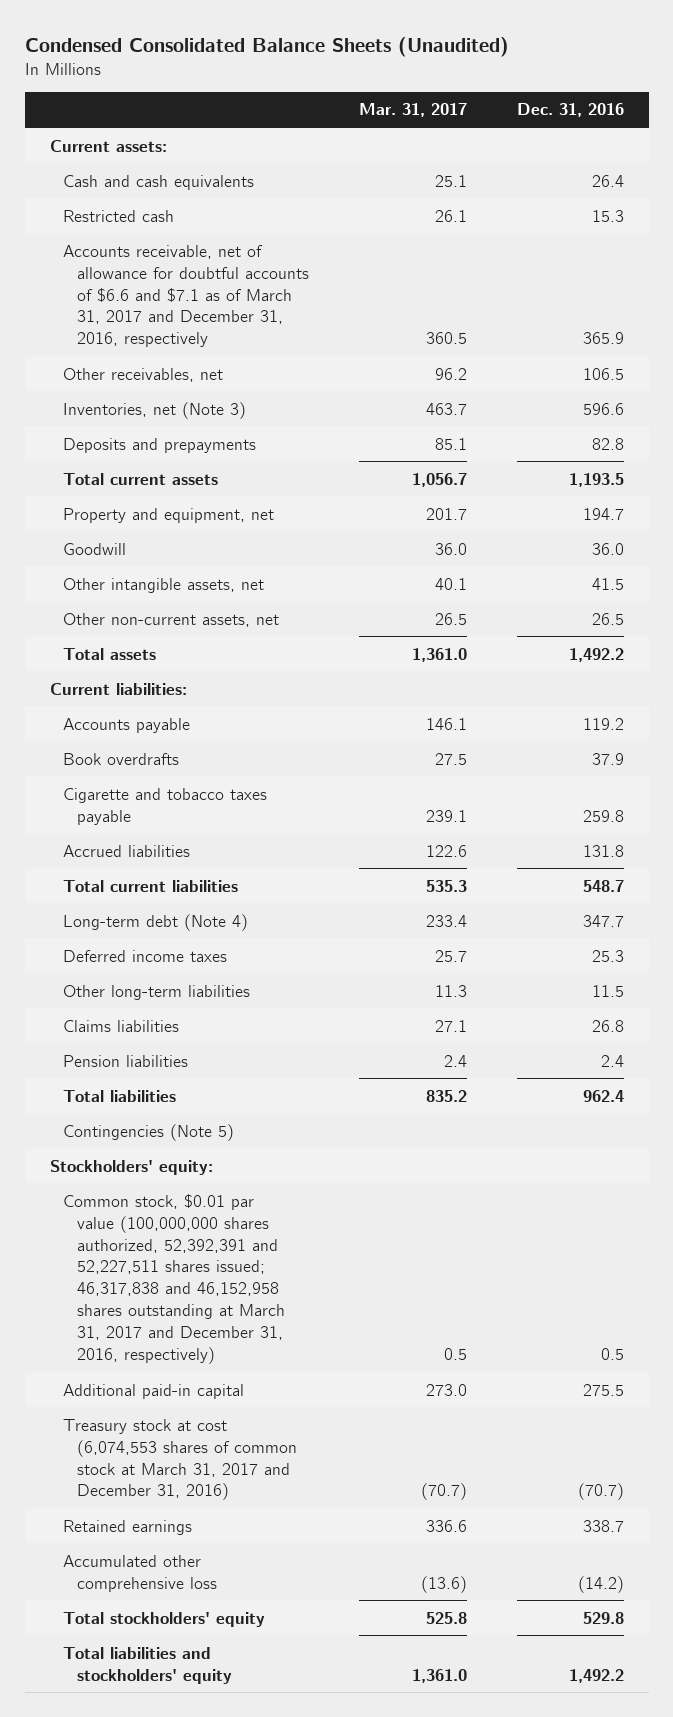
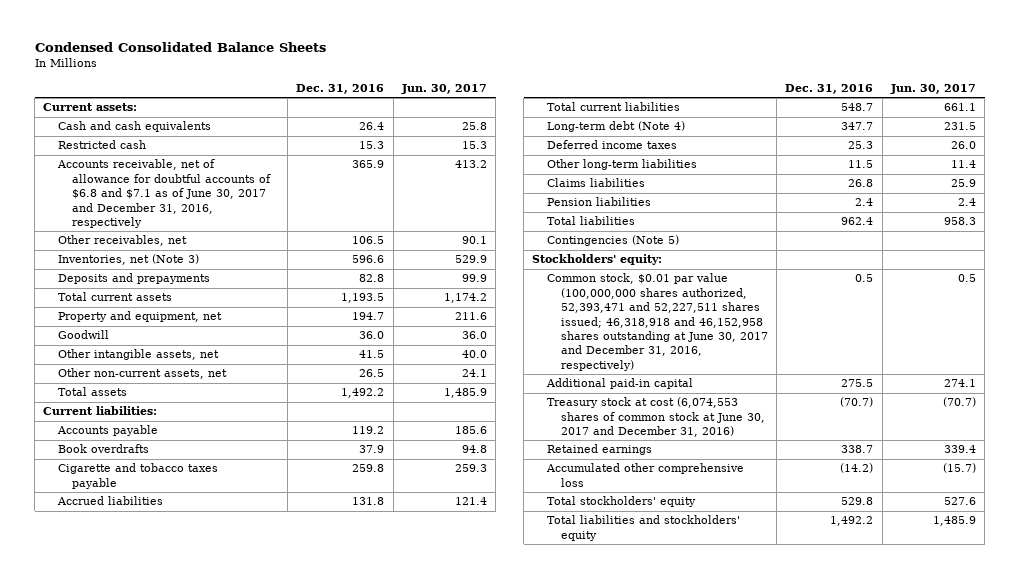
- Condensed Consolidated Balance Sheets (Unaudited)
+ Condensed Consolidated Balance Sheets
- | Mar. 31, 2017 | Dec. 31, 2016
+ | Dec. 31, 2016 | Jun. 30, 2017
- Accounts receivable, net of allowance for doubtful accounts of $6.6 and $7.1 as of March 31, 2017 and December 31, 2016, respectively | 360.5 | 365.9
+ Accounts receivable, net of allowance for doubtful accounts of $6.8 and $7.1 as of June 30, 2017 and December 31, 2016, respectively | 365.9 | 413.2
- Common stock, $0.01 par value (100,000,000 shares authorized, 52,392,391 and 52,227,511 shares issued; 46,317,838 and 46,152,958 shares outstanding at March 31, 2017 and December 31, 2016, respectively) | 0.5 | 0.5
+ Common stock, $0.01 par value (100,000,000 shares authorized, 52,393,471 and 52,227,511 shares issued; 46,318,918 and 46,152,958 shares outstanding at June 30, 2017 and December 31, 2016, respectively) | 0.5 | 0.5
- Treasury stock at cost (6,074,553 shares of common stock at March 31, 2017 and December 31, 2016) | (70.7) | (70.7)
+ Treasury stock at cost (6,074,553 shares of common stock at June 30, 2017 and December 31, 2016) | (70.7) | (70.7)

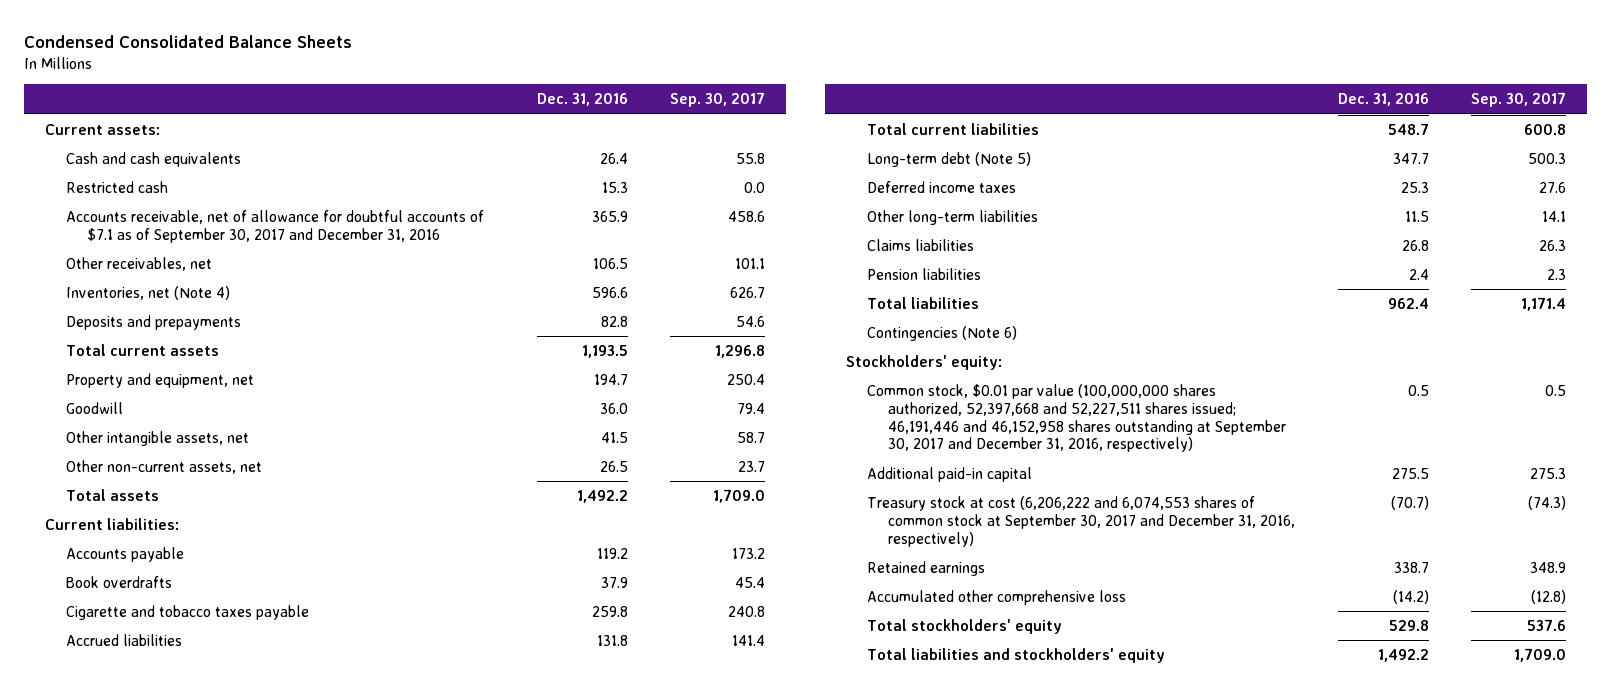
- | Dec. 31, 2016 | Jun. 30, 2017
+ | Dec. 31, 2016 | Sep. 30, 2017
- Accounts receivable, net of allowance for doubtful accounts of $6.8 and $7.1 as of June 30, 2017 and December 31, 2016, respectively | 365.9 | 413.2
+ Accounts receivable, net of allowance for doubtful accounts of $7.1 as of September 30, 2017 and December 31, 2016 | 365.9 | 458.6
- Inventories, net (Note 3) | 596.6 | 529.9
+ Inventories, net (Note 4) | 596.6 | 626.7
- Long-term debt (Note 4) | 347.7 | 231.5
+ Long-term debt (Note 5) | 347.7 | 500.3
- Contingencies (Note 5)
+ Contingencies (Note 6)
- Common stock, $0.01 par value (100,000,000 shares authorized, 52,393,471 and 52,227,511 shares issued; 46,318,918 and 46,152,958 shares outstanding at June 30, 2017 and December 31, 2016, respectively) | 0.5 | 0.5
+ Common stock, $0.01 par value (100,000,000 shares authorized, 52,397,668 and 52,227,511 shares issued; 46,191,446 and 46,152,958 shares outstanding at September 30, 2017 and December 31, 2016, respectively) | 0.5 | 0.5
- Treasury stock at cost (6,074,553 shares of common stock at June 30, 2017 and December 31, 2016) | (70.7) | (70.7)
+ Treasury stock at cost (6,206,222 and 6,074,553 shares of common stock at September 30, 2017 and December 31, 2016, respectively) | (70.7) | (74.3)

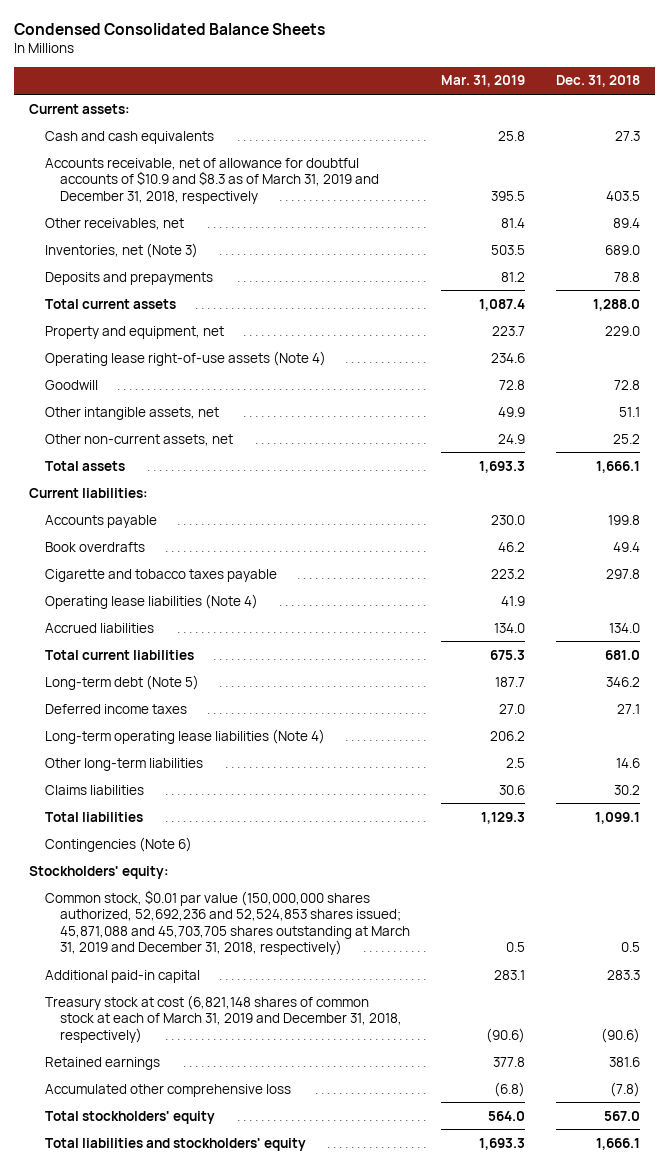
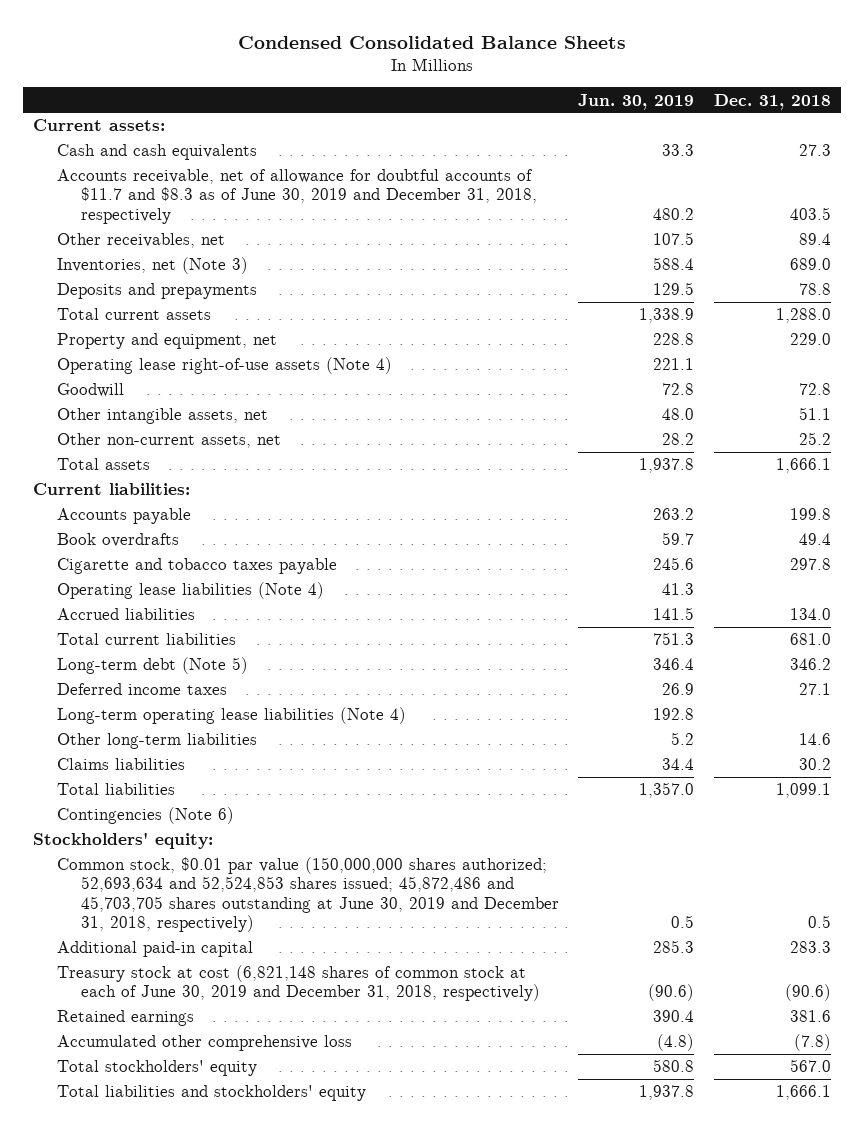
- | Mar. 31, 2019 | Dec. 31, 2018
+ | Jun. 30, 2019 | Dec. 31, 2018
- Accounts receivable, net of allowance for doubtful accounts of $10.9 and $8.3 as of March 31, 2019 and December 31, 2018, respectively | 395.5 | 403.5
+ Accounts receivable, net of allowance for doubtful accounts of $11.7 and $8.3 as of June 30, 2019 and December 31, 2018, respectively | 480.2 | 403.5
- Common stock, $0.01 par value (150,000,000 shares authorized, 52,692,236 and 52,524,853 shares issued; 45,871,088 and 45,703,705 shares outstanding at March 31, 2019 and December 31, 2018, respectively) | 0.5 | 0.5
+ Common stock, $0.01 par value (150,000,000 shares authorized; 52,693,634 and 52,524,853 shares issued; 45,872,486 and 45,703,705 shares outstanding at June 30, 2019 and December 31, 2018, respectively) | 0.5 | 0.5
- Treasury stock at cost (6,821,148 shares of common stock at each of March 31, 2019 and December 31, 2018, respectively) | (90.6) | (90.6)
+ Treasury stock at cost (6,821,148 shares of common stock at each of June 30, 2019 and December 31, 2018, respectively) | (90.6) | (90.6)

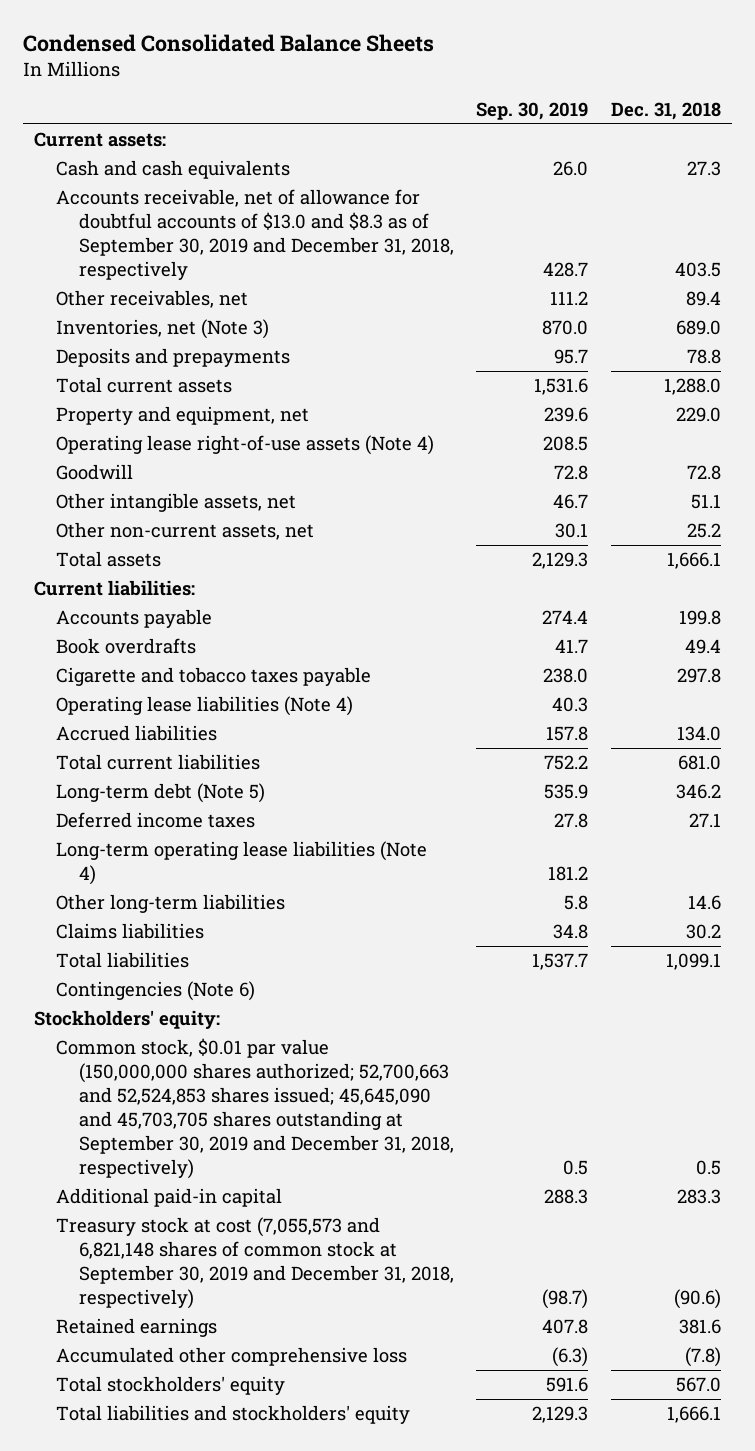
- | Jun. 30, 2019 | Dec. 31, 2018
+ | Sep. 30, 2019 | Dec. 31, 2018
- Accounts receivable, net of allowance for doubtful accounts of $11.7 and $8.3 as of June 30, 2019 and December 31, 2018, respectively | 480.2 | 403.5
+ Accounts receivable, net of allowance for doubtful accounts of $13.0 and $8.3 as of September 30, 2019 and December 31, 2018, respectively | 428.7 | 403.5
- Common stock, $0.01 par value (150,000,000 shares authorized; 52,693,634 and 52,524,853 shares issued; 45,872,486 and 45,703,705 shares outstanding at June 30, 2019 and December 31, 2018, respectively) | 0.5 | 0.5
+ Common stock, $0.01 par value (150,000,000 shares authorized; 52,700,663 and 52,524,853 shares issued; 45,645,090 and 45,703,705 shares outstanding at September 30, 2019 and December 31, 2018, respectively) | 0.5 | 0.5
- Treasury stock at cost (6,821,148 shares of common stock at each of June 30, 2019 and December 31, 2018, respectively) | (90.6) | (90.6)
+ Treasury stock at cost (7,055,573 and 6,821,148 shares of common stock at September 30, 2019 and December 31, 2018, respectively) | (98.7) | (90.6)

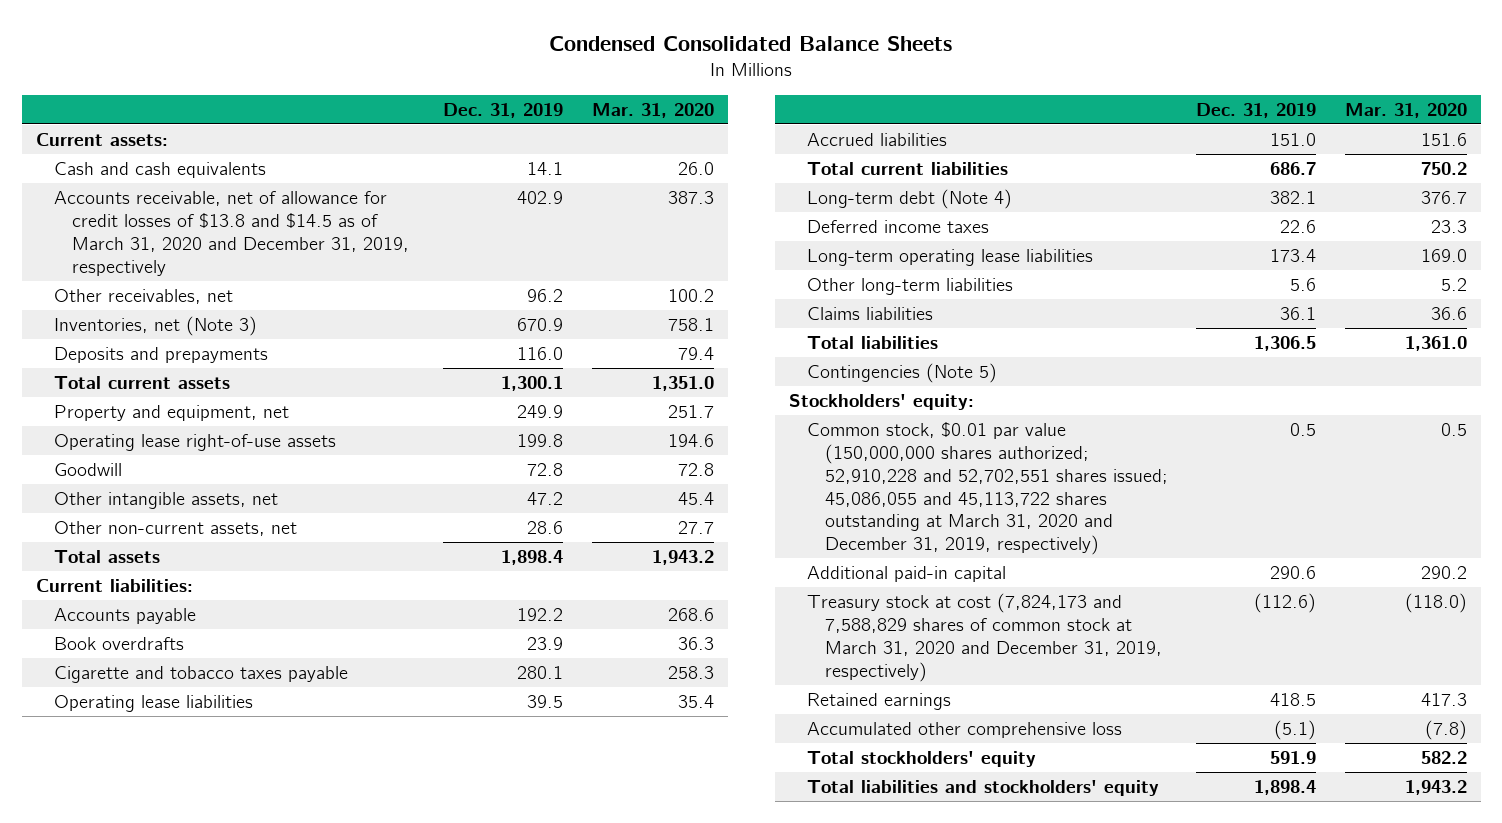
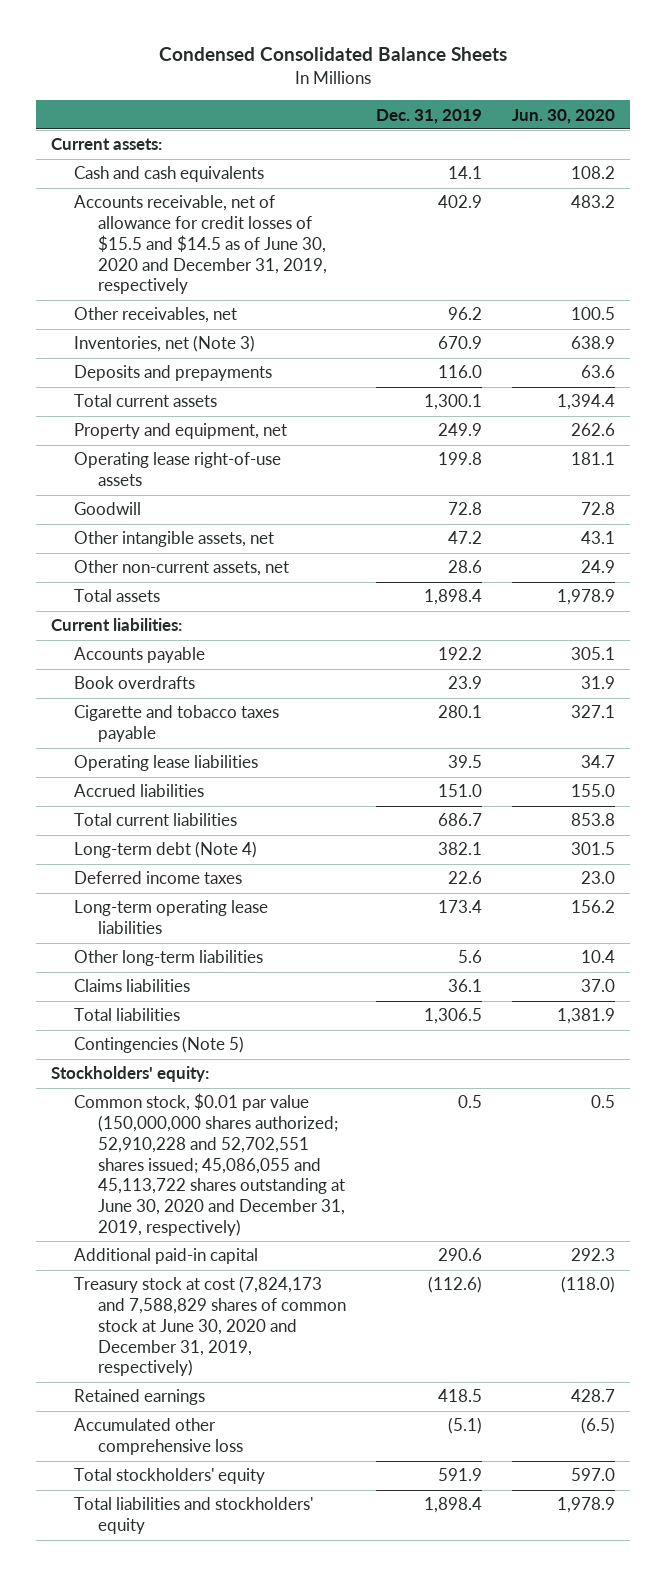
- | Dec. 31, 2019 | Mar. 31, 2020
+ | Dec. 31, 2019 | Jun. 30, 2020
- Accounts receivable, net of allowance for credit losses of $13.8 and $14.5 as of March 31, 2020 and December 31, 2019, respectively | 402.9 | 387.3
+ Accounts receivable, net of allowance for credit losses of $15.5 and $14.5 as of June 30, 2020 and December 31, 2019, respectively | 402.9 | 483.2
- Common stock, $0.01 par value (150,000,000 shares authorized; 52,910,228 and 52,702,551 shares issued; 45,086,055 and 45,113,722 shares outstanding at March 31, 2020 and December 31, 2019, respectively) | 0.5 | 0.5
+ Common stock, $0.01 par value (150,000,000 shares authorized; 52,910,228 and 52,702,551 shares issued; 45,086,055 and 45,113,722 shares outstanding at June 30, 2020 and December 31, 2019, respectively) | 0.5 | 0.5
- Treasury stock at cost (7,824,173 and 7,588,829 shares of common stock at March 31, 2020 and December 31, 2019, respectively) | (112.6) | (118.0)
+ Treasury stock at cost (7,824,173 and 7,588,829 shares of common stock at June 30, 2020 and December 31, 2019, respectively) | (112.6) | (118.0)

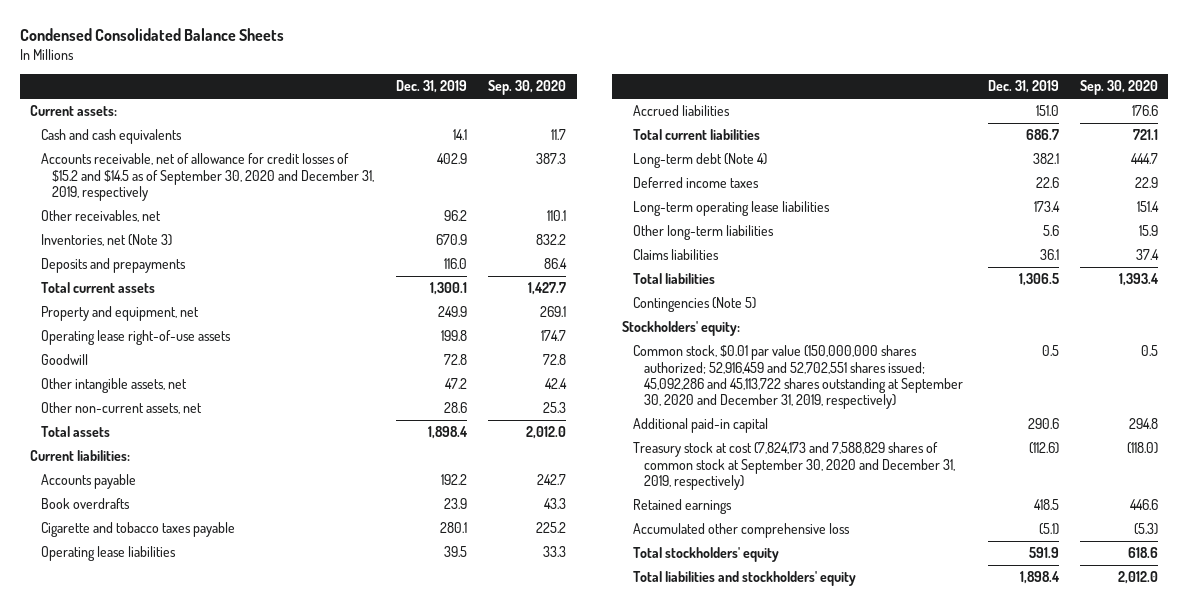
- | Dec. 31, 2019 | Jun. 30, 2020
+ | Dec. 31, 2019 | Sep. 30, 2020
- Accounts receivable, net of allowance for credit losses of $15.5 and $14.5 as of June 30, 2020 and December 31, 2019, respectively | 402.9 | 483.2
+ Accounts receivable, net of allowance for credit losses of $15.2 and $14.5 as of September 30, 2020 and December 31, 2019, respectively | 402.9 | 387.3
- Common stock, $0.01 par value (150,000,000 shares authorized; 52,910,228 and 52,702,551 shares issued; 45,086,055 and 45,113,722 shares outstanding at June 30, 2020 and December 31, 2019, respectively) | 0.5 | 0.5
+ Common stock, $0.01 par value (150,000,000 shares authorized; 52,916,459 and 52,702,551 shares issued; 45,092,286 and 45,113,722 shares outstanding at September 30, 2020 and December 31, 2019, respectively) | 0.5 | 0.5
- Treasury stock at cost (7,824,173 and 7,588,829 shares of common stock at June 30, 2020 and December 31, 2019, respectively) | (112.6) | (118.0)
+ Treasury stock at cost (7,824,173 and 7,588,829 shares of common stock at September 30, 2020 and December 31, 2019, respectively) | (112.6) | (118.0)

